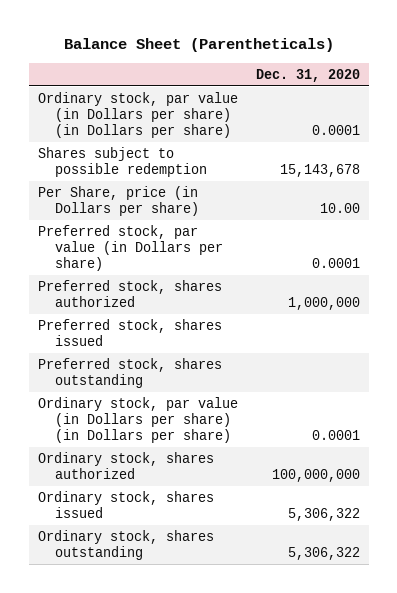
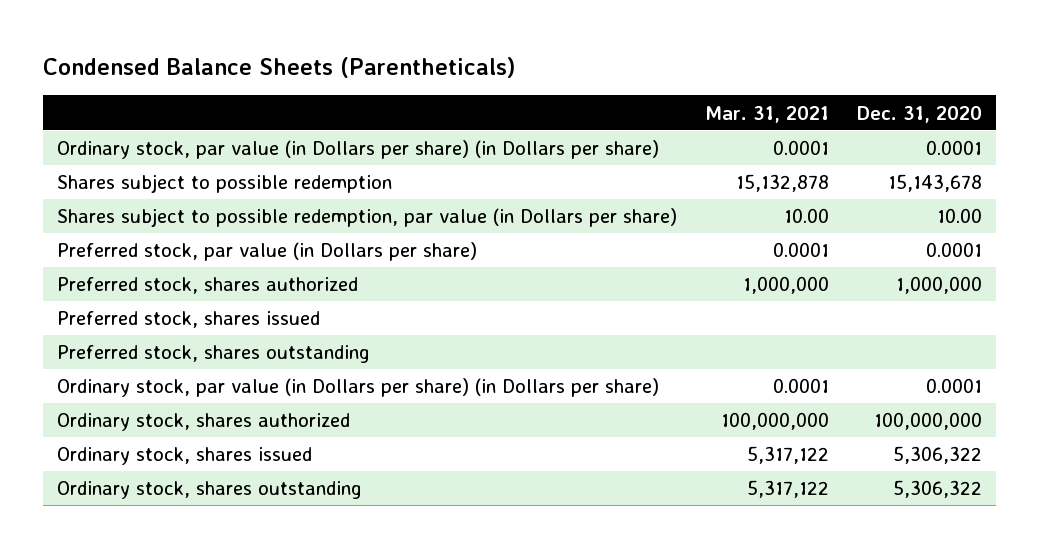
- Balance Sheet (Parentheticals)
+ Condensed Balance Sheets (Parentheticals)
- | Dec. 31, 2020
+ | Mar. 31, 2021 | Dec. 31, 2020
- Per Share, price (in Dollars per share) | 10.00
+ Shares subject to possible redemption, par value (in Dollars per share) | 10.00 | 10.00

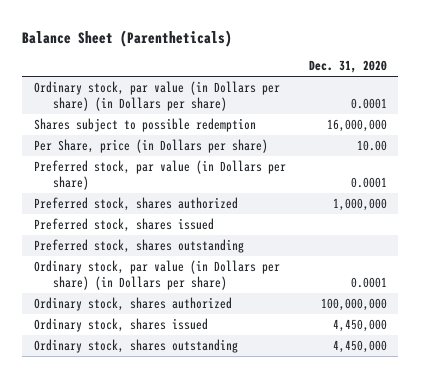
- Condensed Balance Sheets (Parentheticals)
+ Balance Sheet (Parentheticals)
- | Mar. 31, 2021 | Dec. 31, 2020
+ | Dec. 31, 2020
- Shares subject to possible redemption | 15,132,878 | 15,143,678
- Shares subject to possible redemption, par value (in Dollars per share) | 10.00 | 10.00
+ Shares subject to possible redemption | 16,000,000
+ Per Share, price (in Dollars per share) | 10.00
- Ordinary stock, shares issued | 5,317,122 | 5,306,322
- Ordinary stock, shares outstanding | 5,317,122 | 5,306,322
+ Ordinary stock, shares issued | 4,450,000
+ Ordinary stock, shares outstanding | 4,450,000

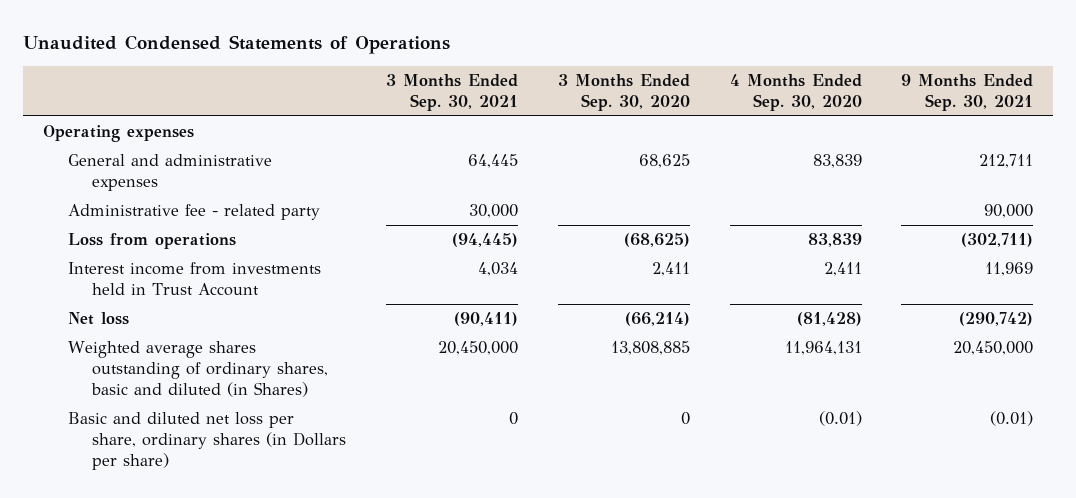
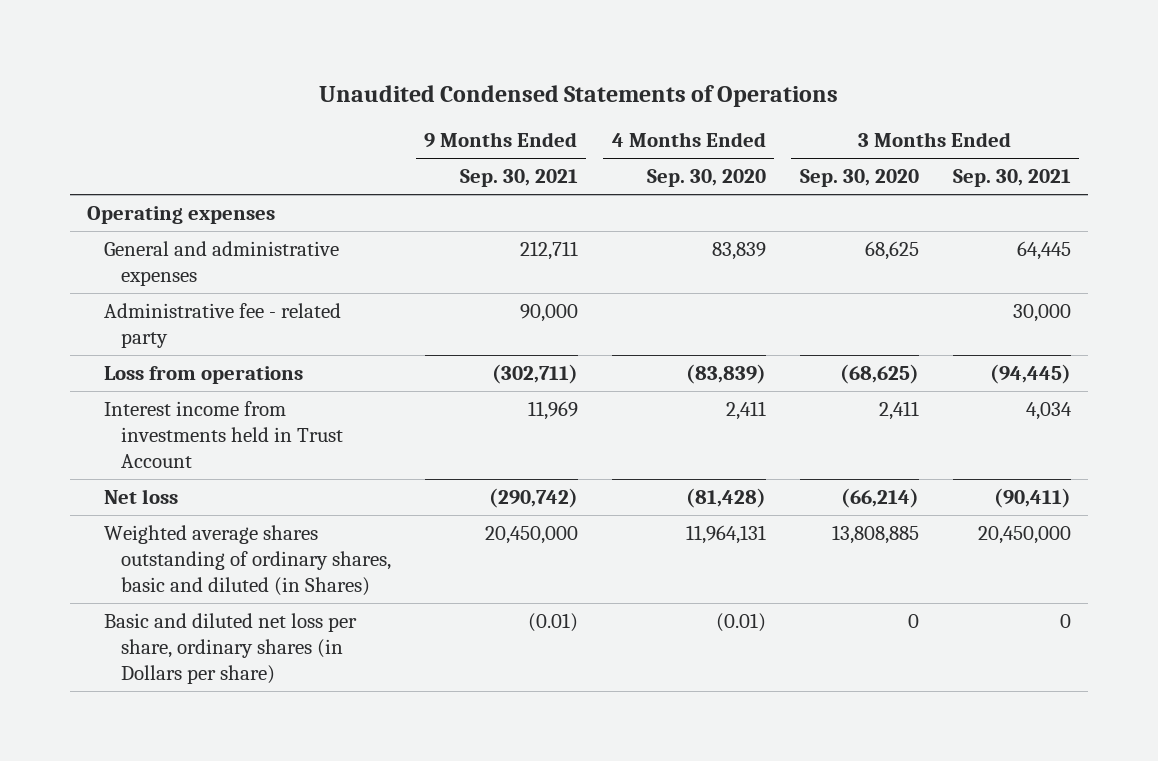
- | 3 Months Ended Sep. 30, 2021 | 3 Months Ended Sep. 30, 2020 | 4 Months Ended Sep. 30, 2020 | 9 Months Ended Sep. 30, 2021
+ | 9 Months Ended Sep. 30, 2021 | 4 Months Ended Sep. 30, 2020 | 3 Months Ended Sep. 30, 2020 | 3 Months Ended Sep. 30, 2021
- Loss from operations | (94,445) | (68,625) | 83,839 | (302,711)
+ Loss from operations | (302,711) | (83,839) | (68,625) | (94,445)

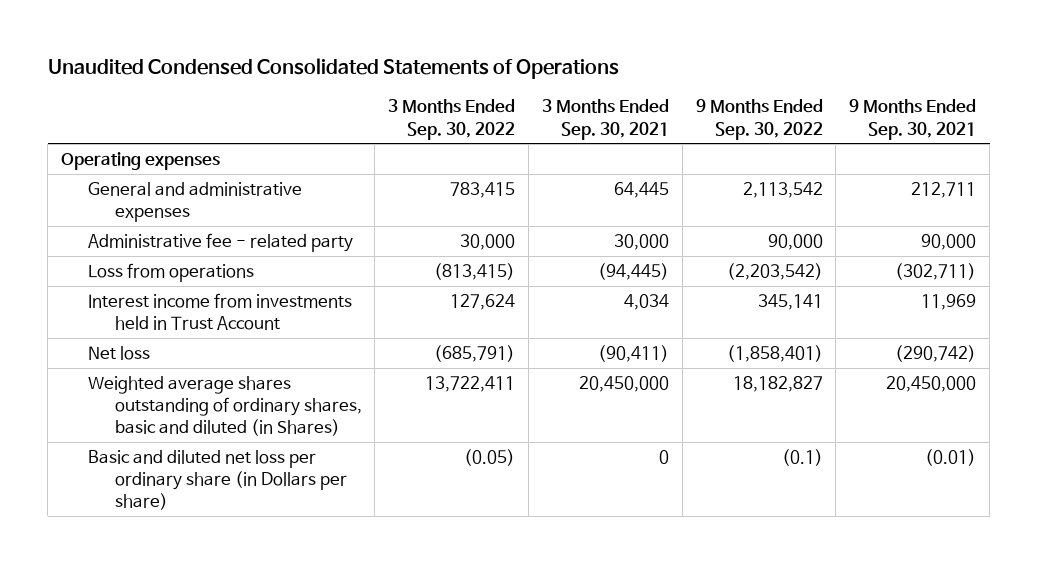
- Unaudited Condensed Statements of Operations
+ Unaudited Condensed Consolidated Statements of Operations
- | 9 Months Ended Sep. 30, 2021 | 4 Months Ended Sep. 30, 2020 | 3 Months Ended Sep. 30, 2020 | 3 Months Ended Sep. 30, 2021
+ | 3 Months Ended Sep. 30, 2022 | 3 Months Ended Sep. 30, 2021 | 9 Months Ended Sep. 30, 2022 | 9 Months Ended Sep. 30, 2021
- Basic and diluted net loss per share, ordinary shares (in Dollars per share) | (0.01) | (0.01) | 0 | 0
+ Basic and diluted net loss per ordinary share (in Dollars per share) | (0.05) | 0 | (0.1) | (0.01)

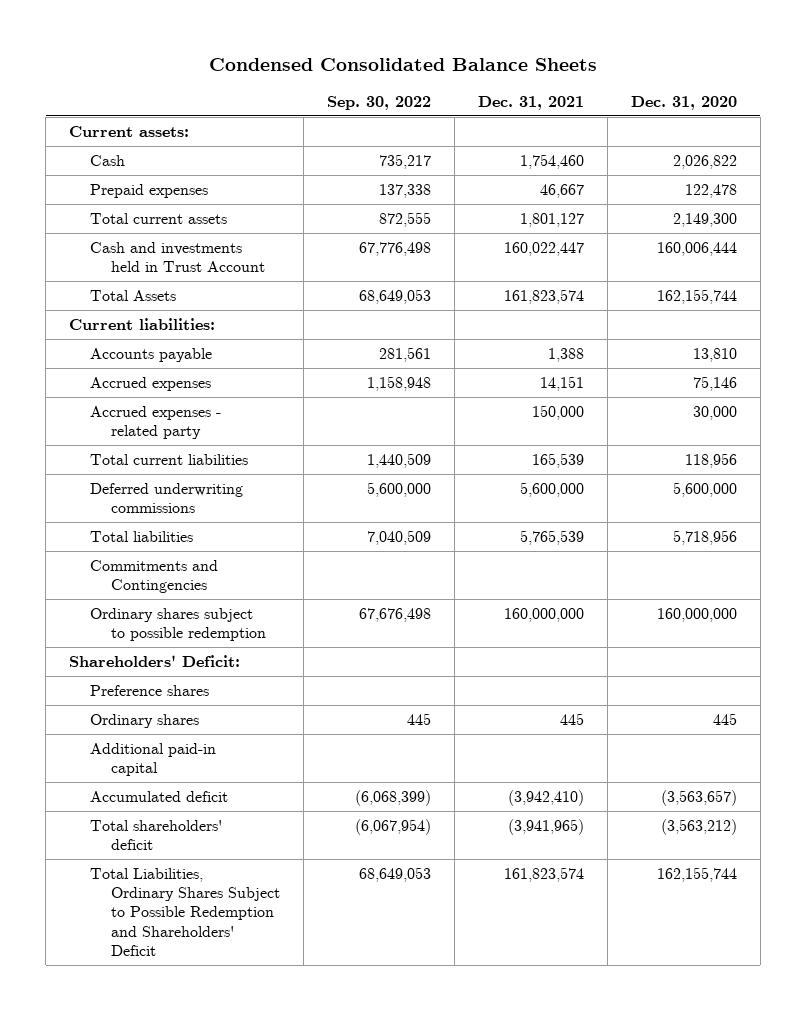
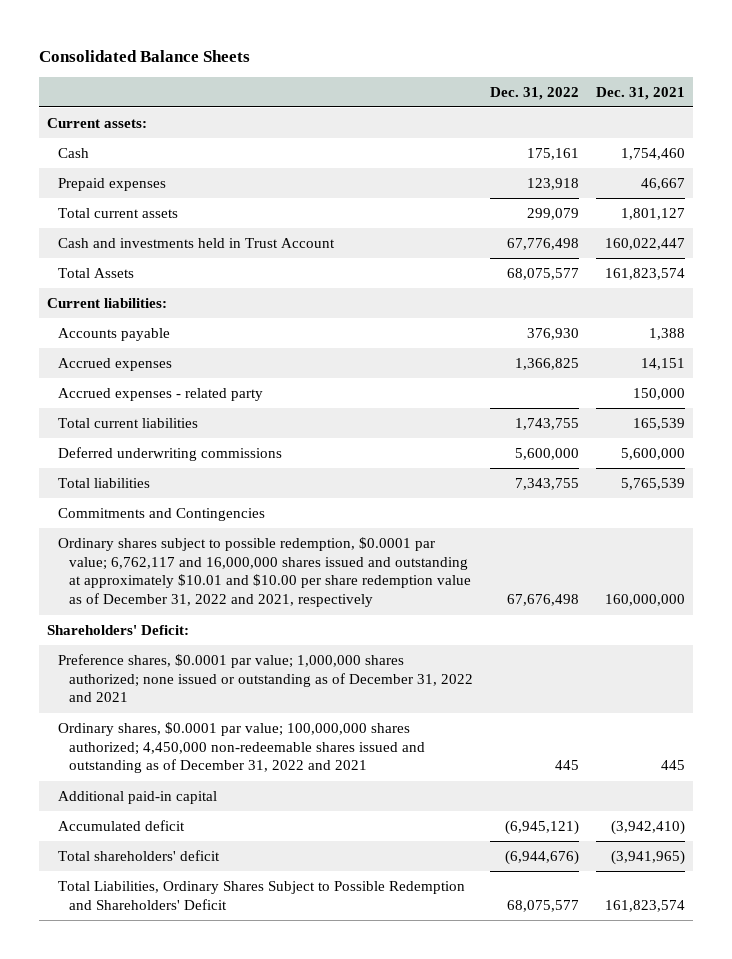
- Condensed Consolidated Balance Sheets
+ Consolidated Balance Sheets
- | Sep. 30, 2022 | Dec. 31, 2021 | Dec. 31, 2020
+ | Dec. 31, 2022 | Dec. 31, 2021
- Ordinary shares subject to possible redemption | 67,676,498 | 160,000,000 | 160,000,000
+ Ordinary shares subject to possible redemption, $0.0001 par value; 6,762,117 and 16,000,000 shares issued and outstanding at approximately $10.01 and $10.00 per share redemption value as of December 31, 2022 and 2021, respectively | 67,676,498 | 160,000,000
- Preference shares
- Ordinary shares | 445 | 445 | 445
+ Preference shares, $0.0001 par value; 1,000,000 shares authorized; none issued or outstanding as of December 31, 2022 and 2021
+ Ordinary shares, $0.0001 par value; 100,000,000 shares authorized; 4,450,000 non-redeemable shares issued and outstanding as of December 31, 2022 and 2021 | 445 | 445

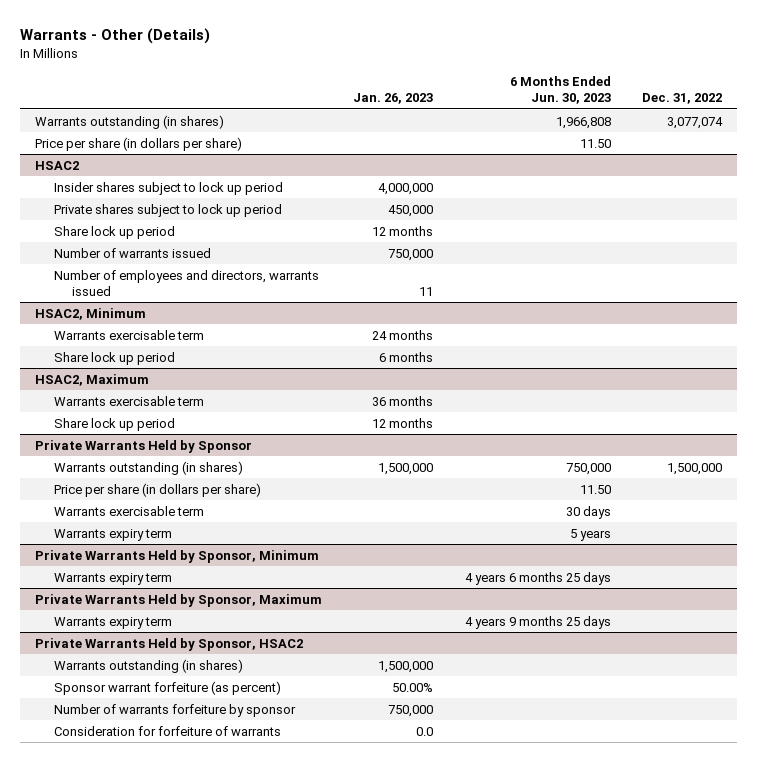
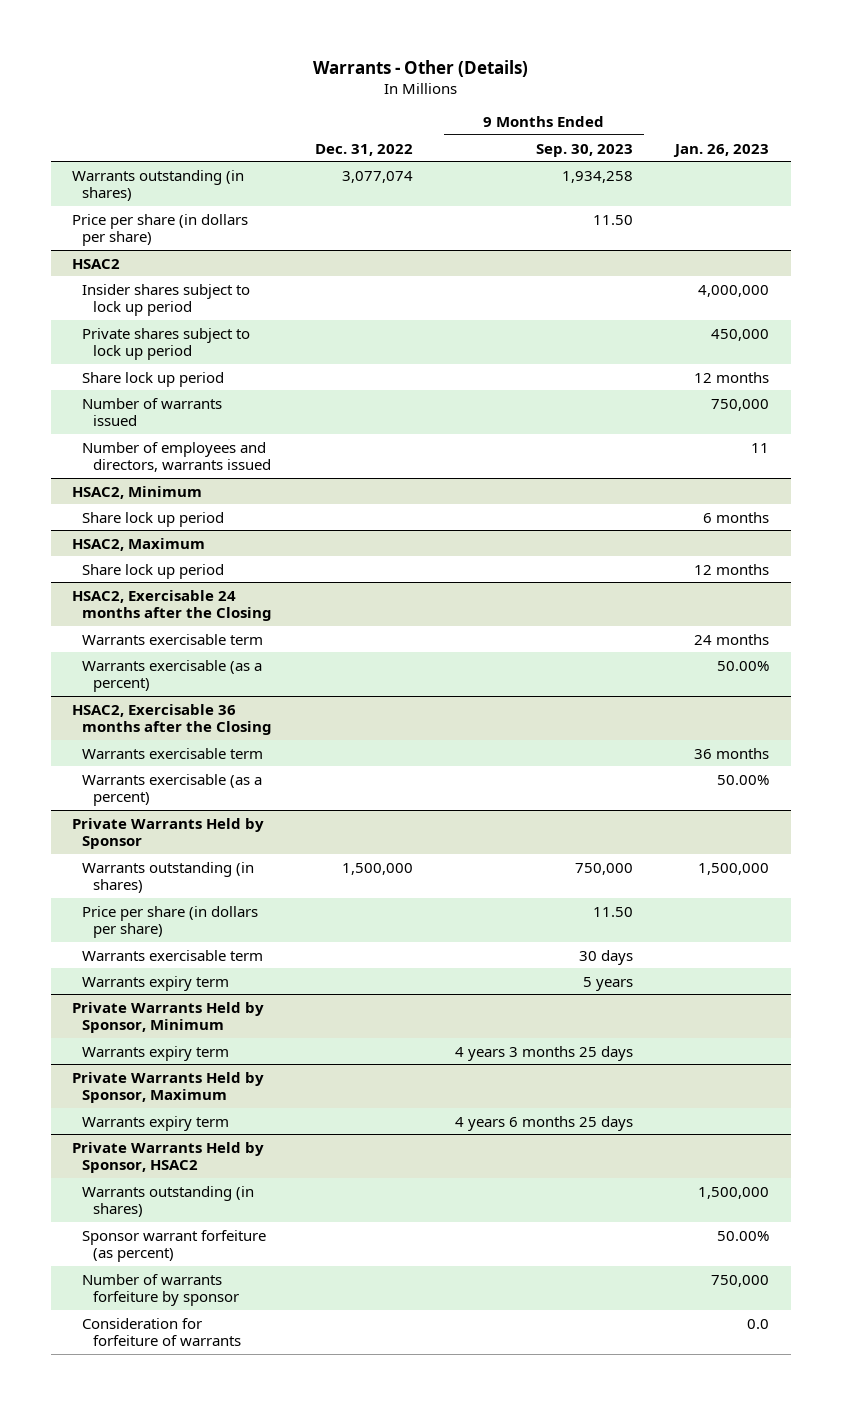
- | Jan. 26, 2023 | 6 Months Ended Jun. 30, 2023 | Dec. 31, 2022
+ | Dec. 31, 2022 | 9 Months Ended Sep. 30, 2023 | Jan. 26, 2023
@ HSAC2, Minimum
- Warrants exercisable term | 24 months | |
@ HSAC2, Maximum
- Warrants exercisable term | 36 months | |
+ HSAC2, Exercisable 24 months after the Closing
+ Warrants exercisable term | | | 24 months
+ Warrants exercisable (as a percent) | | | 50.00%
+ HSAC2, Exercisable 36 months after the Closing
+ Warrants exercisable term | | | 36 months
+ Warrants exercisable (as a percent) | | | 50.00%

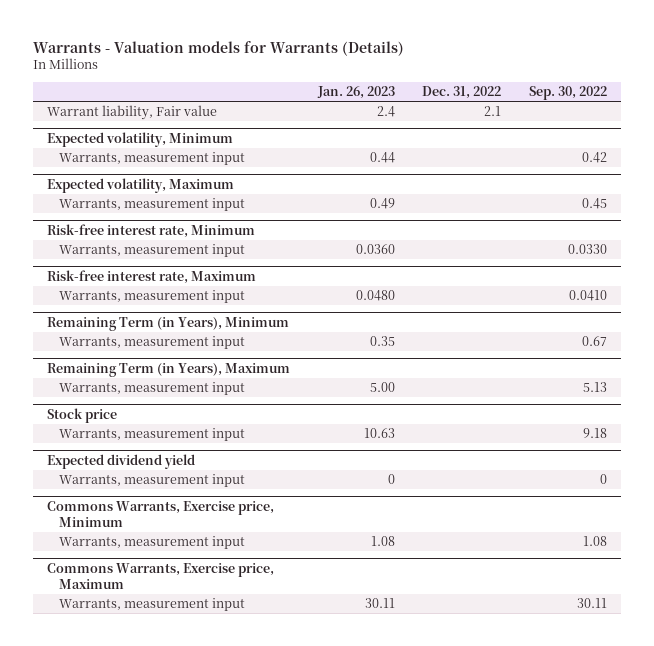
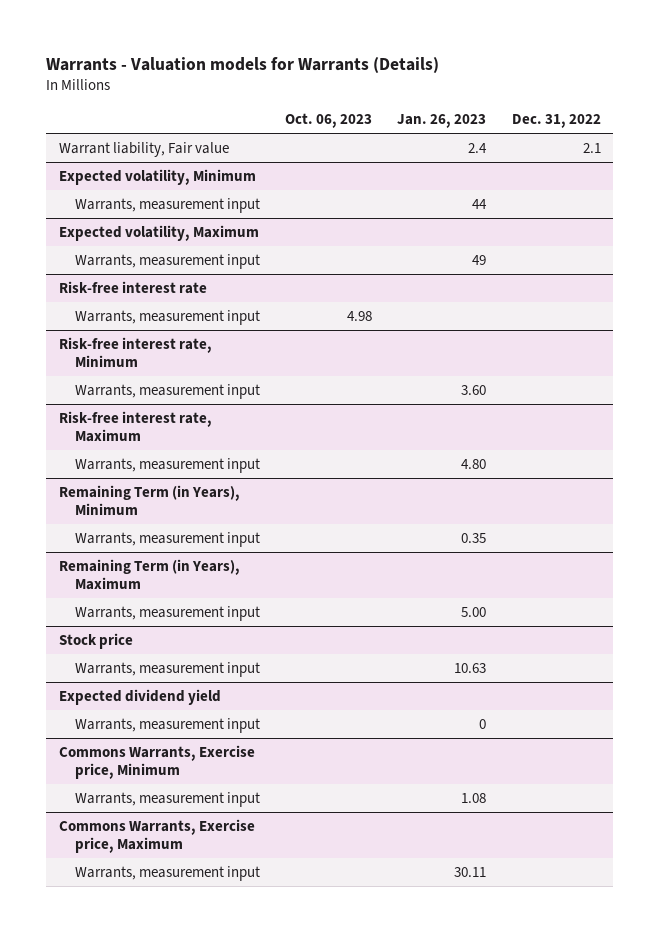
- | Jan. 26, 2023 | Dec. 31, 2022 | Sep. 30, 2022
+ | Oct. 06, 2023 | Jan. 26, 2023 | Dec. 31, 2022
@ Expected volatility, Minimum
- Warrants, measurement input | 0.44 | | 0.42
+ Warrants, measurement input | | 44 |
@ Expected volatility, Maximum
- Warrants, measurement input | 0.49 | | 0.45
+ Warrants, measurement input | | 49 |
+ Risk-free interest rate
+ Warrants, measurement input | 4.98 | |
@ Risk-free interest rate, Minimum
- Warrants, measurement input | 0.0360 | | 0.0330
+ Warrants, measurement input | | 3.60 |
@ Risk-free interest rate, Maximum
- Warrants, measurement input | 0.0480 | | 0.0410
+ Warrants, measurement input | | 4.80 |

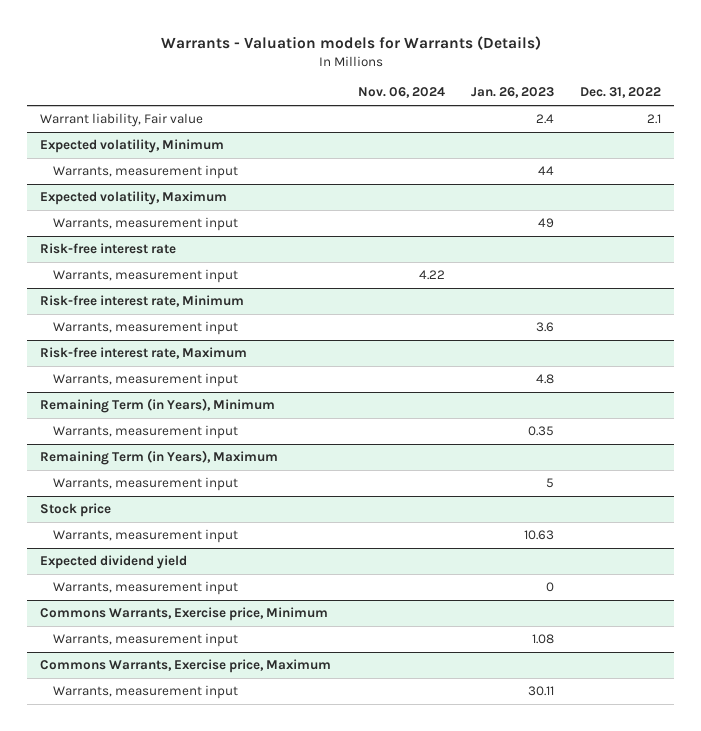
- | Oct. 06, 2023 | Jan. 26, 2023 | Dec. 31, 2022
+ | Nov. 06, 2024 | Jan. 26, 2023 | Dec. 31, 2022
@ Risk-free interest rate, Minimum
- Warrants, measurement input | | 3.60 |
+ Warrants, measurement input | | 3.6 |
@ Risk-free interest rate, Maximum
- Warrants, measurement input | | 4.80 |
+ Warrants, measurement input | | 4.8 |
@ Remaining Term (in Years), Maximum
- Warrants, measurement input | | 5.00 |
+ Warrants, measurement input | | 5 |

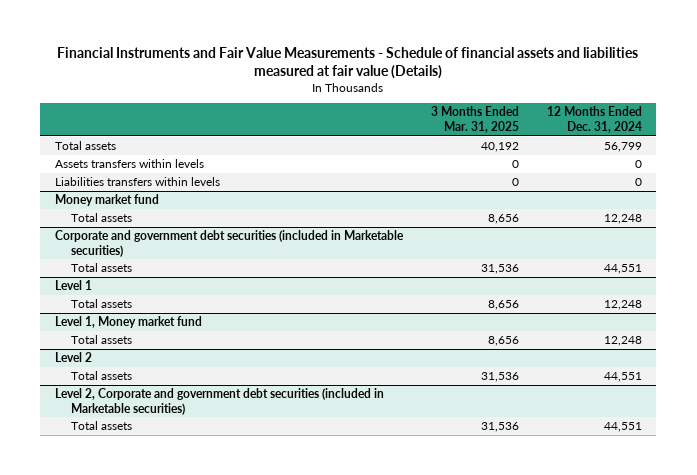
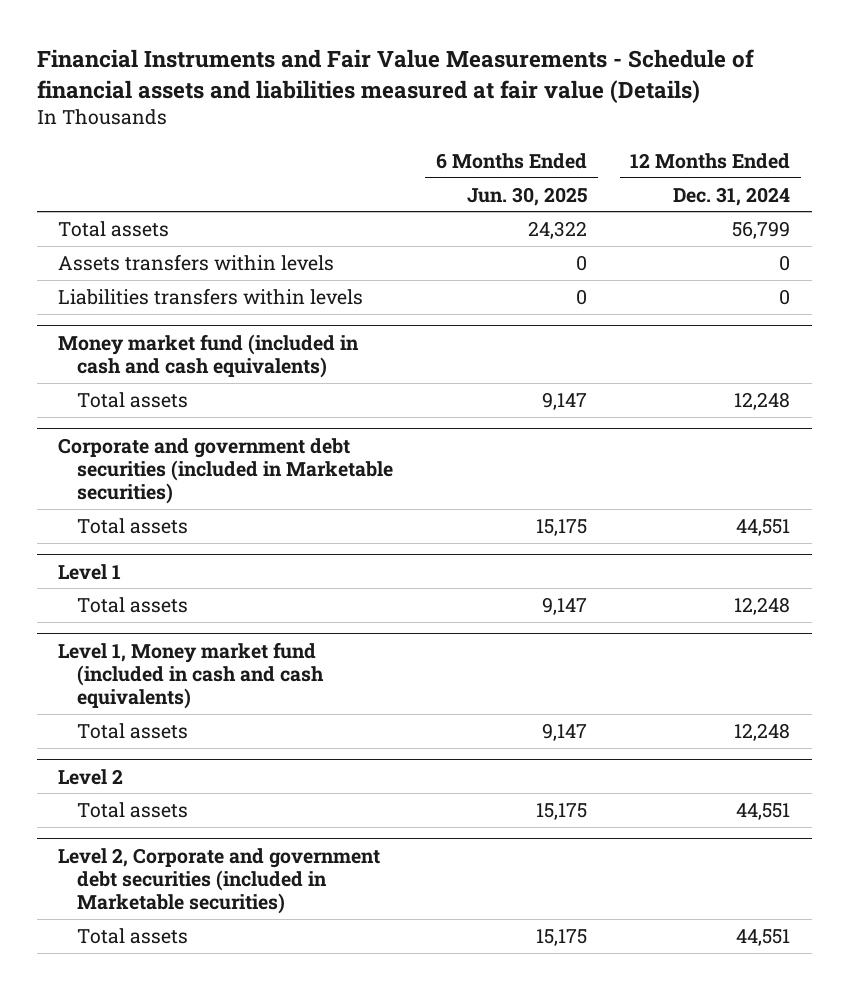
- | 3 Months Ended Mar. 31, 2025 | 12 Months Ended Dec. 31, 2024
+ | 6 Months Ended Jun. 30, 2025 | 12 Months Ended Dec. 31, 2024
- Money market fund
+ Money market fund (included in cash and cash equivalents)
- Level 1, Money market fund
+ Level 1, Money market fund (included in cash and cash equivalents)

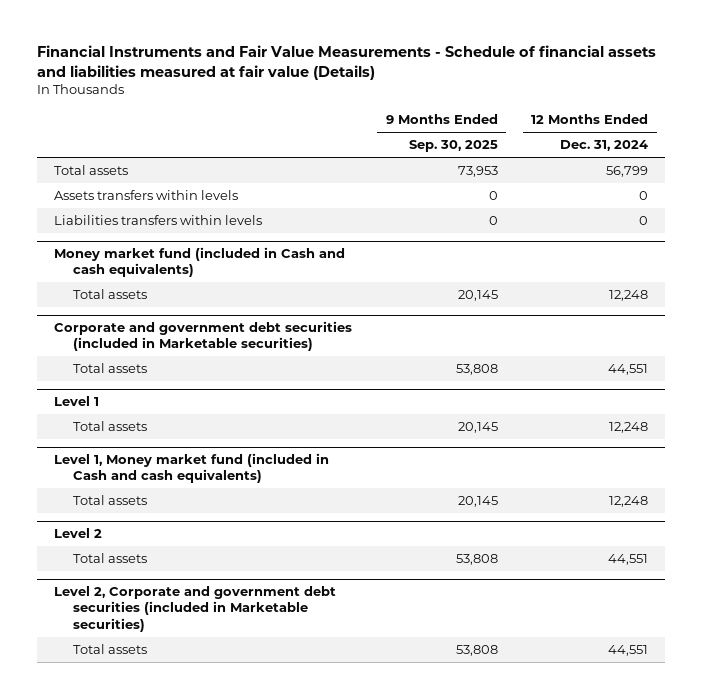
- | 6 Months Ended Jun. 30, 2025 | 12 Months Ended Dec. 31, 2024
+ | 9 Months Ended Sep. 30, 2025 | 12 Months Ended Dec. 31, 2024
- Money market fund (included in cash and cash equivalents)
+ Money market fund (included in Cash and cash equivalents)
- Level 1, Money market fund (included in cash and cash equivalents)
+ Level 1, Money market fund (included in Cash and cash equivalents)

